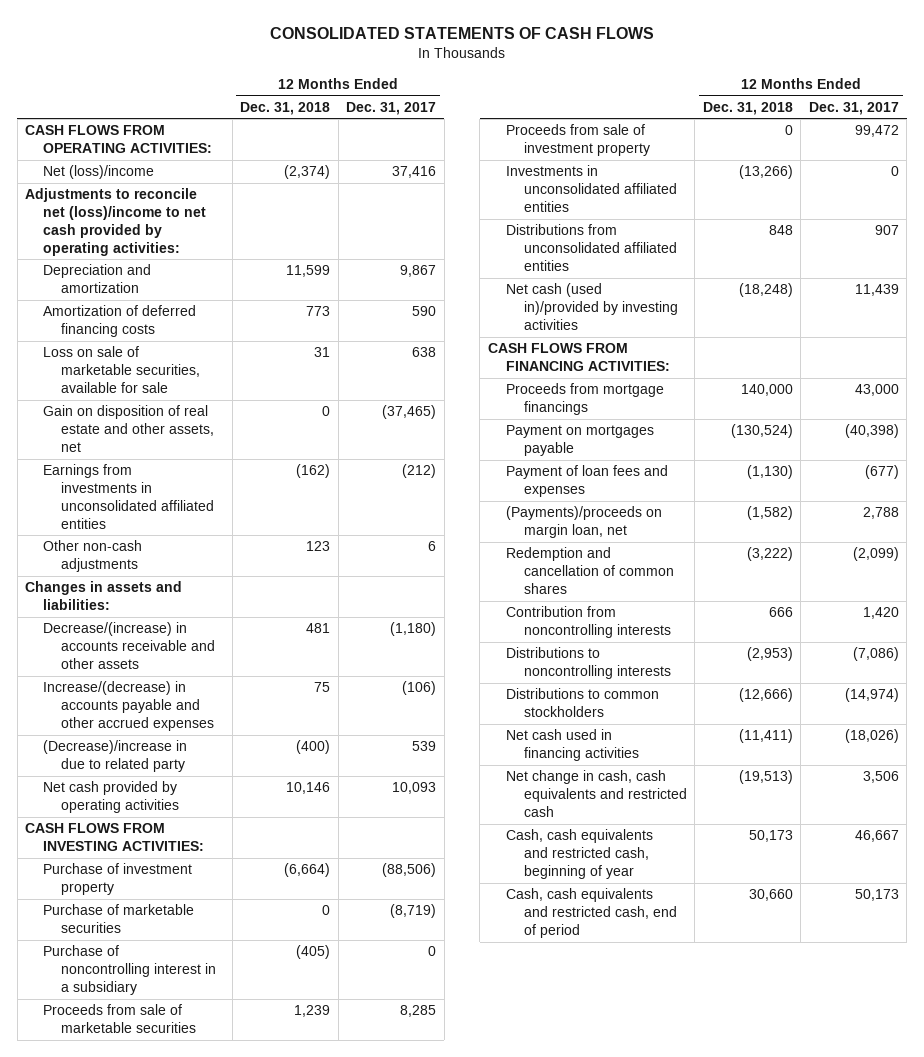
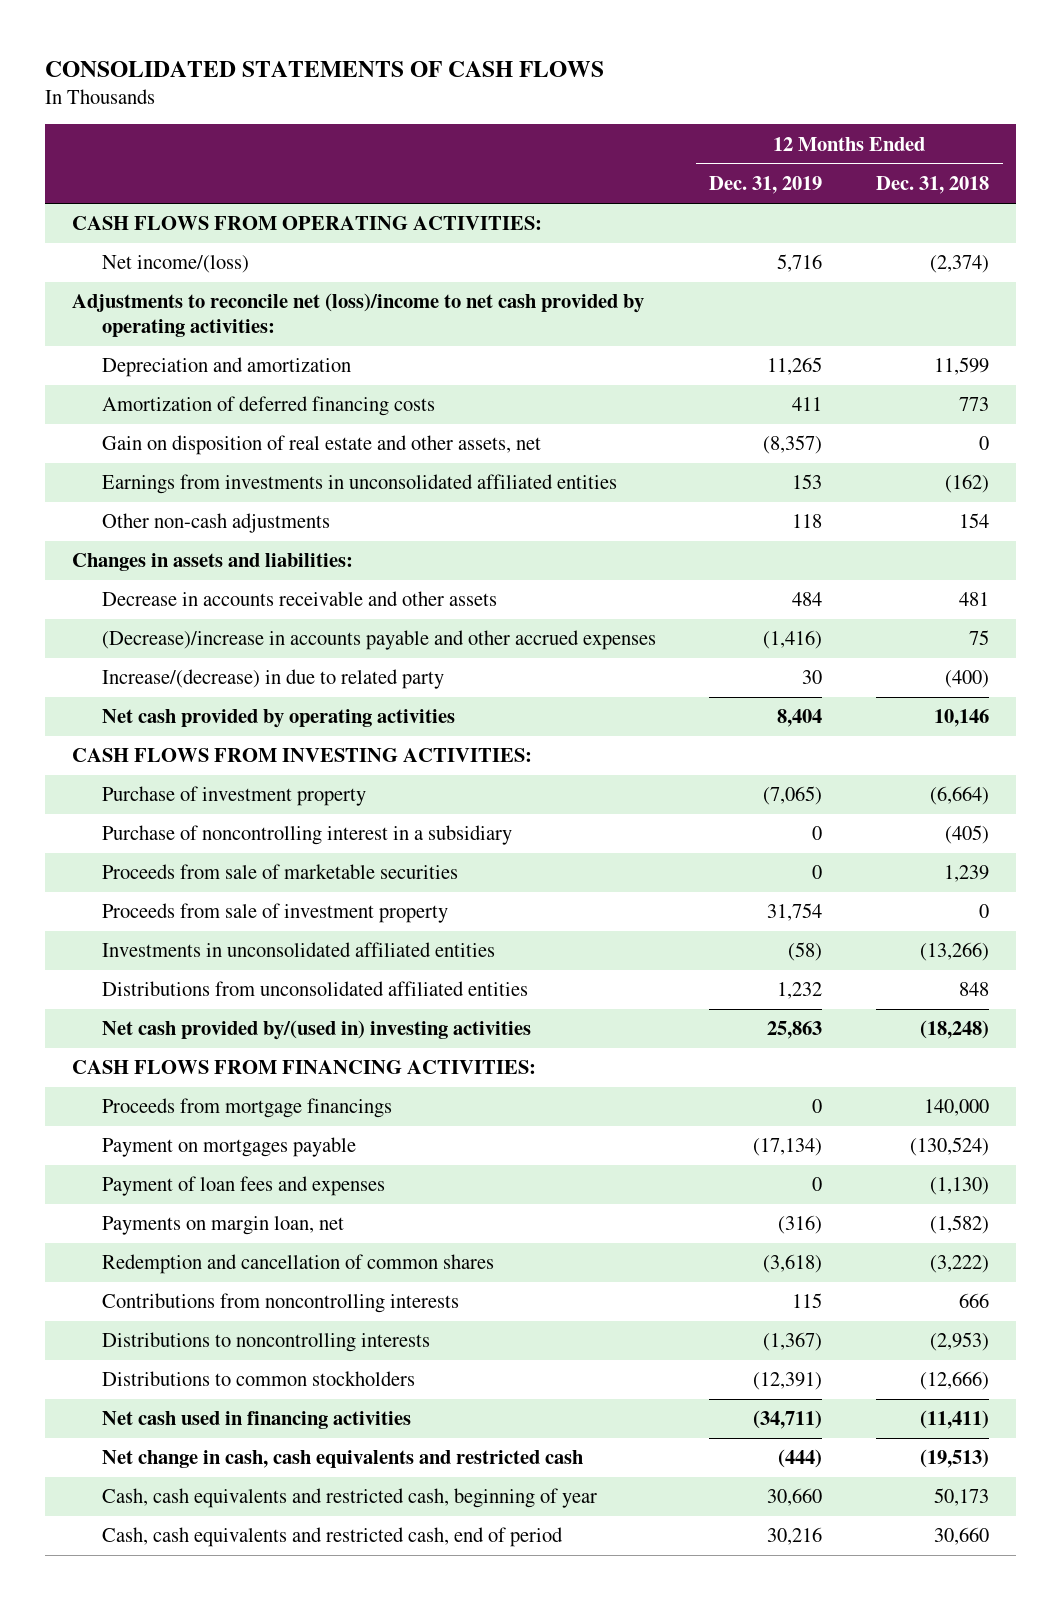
- | 12 Months Ended Dec. 31, 2018 | 12 Months Ended Dec. 31, 2017
+ | 12 Months Ended Dec. 31, 2019 | 12 Months Ended Dec. 31, 2018
- Net (loss)/income | (2,374) | 37,416
+ Net income/(loss) | 5,716 | (2,374)
- Loss on sale of marketable securities, available for sale | 31 | 638
- Other non-cash adjustments | 123 | 6
+ Other non-cash adjustments | 118 | 154
- Decrease/(increase) in accounts receivable and other assets | 481 | (1,180)
- Increase/(decrease) in accounts payable and other accrued expenses | 75 | (106)
- (Decrease)/increase in due to related party | (400) | 539
+ Decrease in accounts receivable and other assets | 484 | 481
+ (Decrease)/increase in accounts payable and other accrued expenses | (1,416) | 75
+ Increase/(decrease) in due to related party | 30 | (400)
- Purchase of marketable securities | 0 | (8,719)
- Net cash (used in)/provided by investing activities | (18,248) | 11,439
+ Net cash provided by/(used in) investing activities | 25,863 | (18,248)
- (Payments)/proceeds on margin loan, net | (1,582) | 2,788
+ Payments on margin loan, net | (316) | (1,582)
- Contribution from noncontrolling interests | 666 | 1,420
+ Contributions from noncontrolling interests | 115 | 666

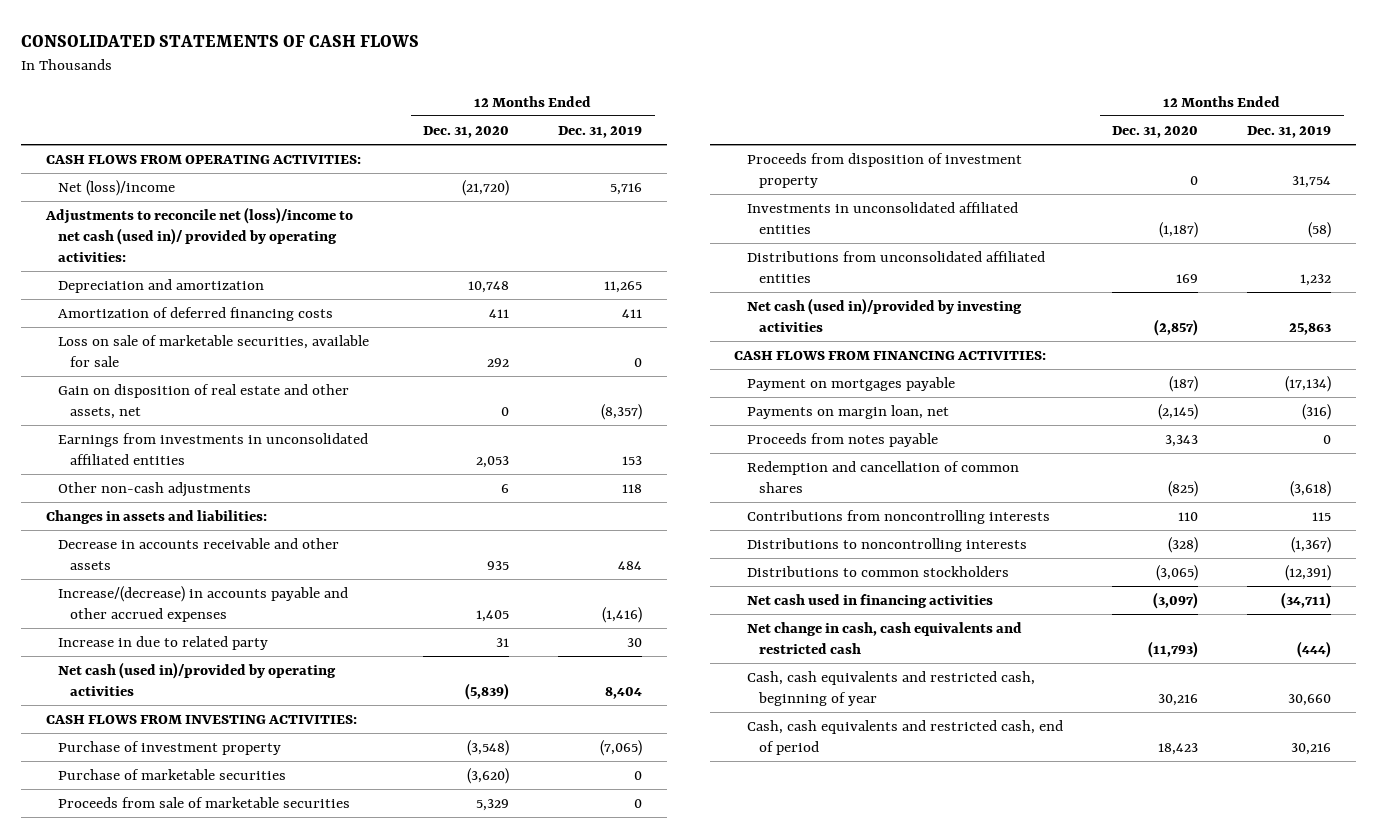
- | 12 Months Ended Dec. 31, 2019 | 12 Months Ended Dec. 31, 2018
+ | 12 Months Ended Dec. 31, 2020 | 12 Months Ended Dec. 31, 2019
- Net income/(loss) | 5,716 | (2,374)
- Adjustments to reconcile net (loss)/income to net cash provided by operating activities:
+ Net (loss)/income | (21,720) | 5,716
+ Adjustments to reconcile net (loss)/income to net cash (used in)/ provided by operating activities:
+ Loss on sale of marketable securities, available for sale | 292 | 0
- (Decrease)/increase in accounts payable and other accrued expenses | (1,416) | 75
- Increase/(decrease) in due to related party | 30 | (400)
- Net cash provided by operating activities | 8,404 | 10,146
+ Increase/(decrease) in accounts payable and other accrued expenses | 1,405 | (1,416)
+ Increase in due to related party | 31 | 30
+ Net cash (used in)/provided by operating activities | (5,839) | 8,404
- Purchase of noncontrolling interest in a subsidiary | 0 | (405)
+ Purchase of marketable securities | (3,620) | 0
- Proceeds from sale of investment property | 31,754 | 0
+ Proceeds from disposition of investment property | 0 | 31,754
- Net cash provided by/(used in) investing activities | 25,863 | (18,248)
+ Net cash (used in)/provided by investing activities | (2,857) | 25,863
- Proceeds from mortgage financings | 0 | 140,000
- Payment of loan fees and expenses | 0 | (1,130)
+ Proceeds from notes payable | 3,343 | 0

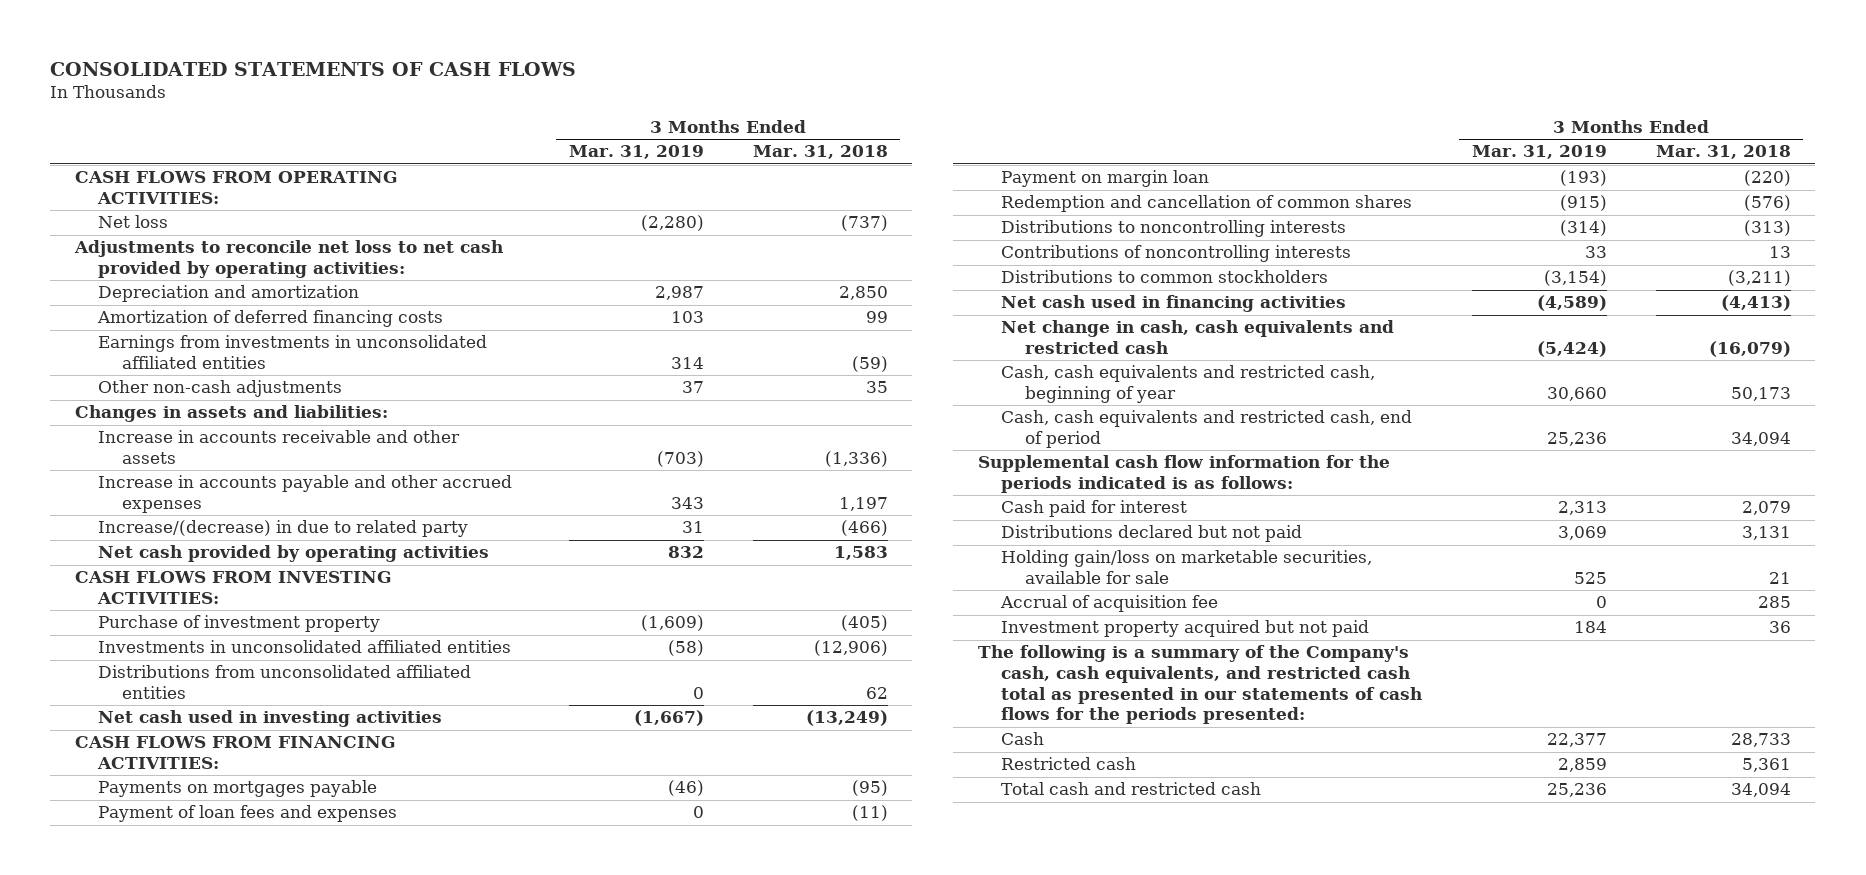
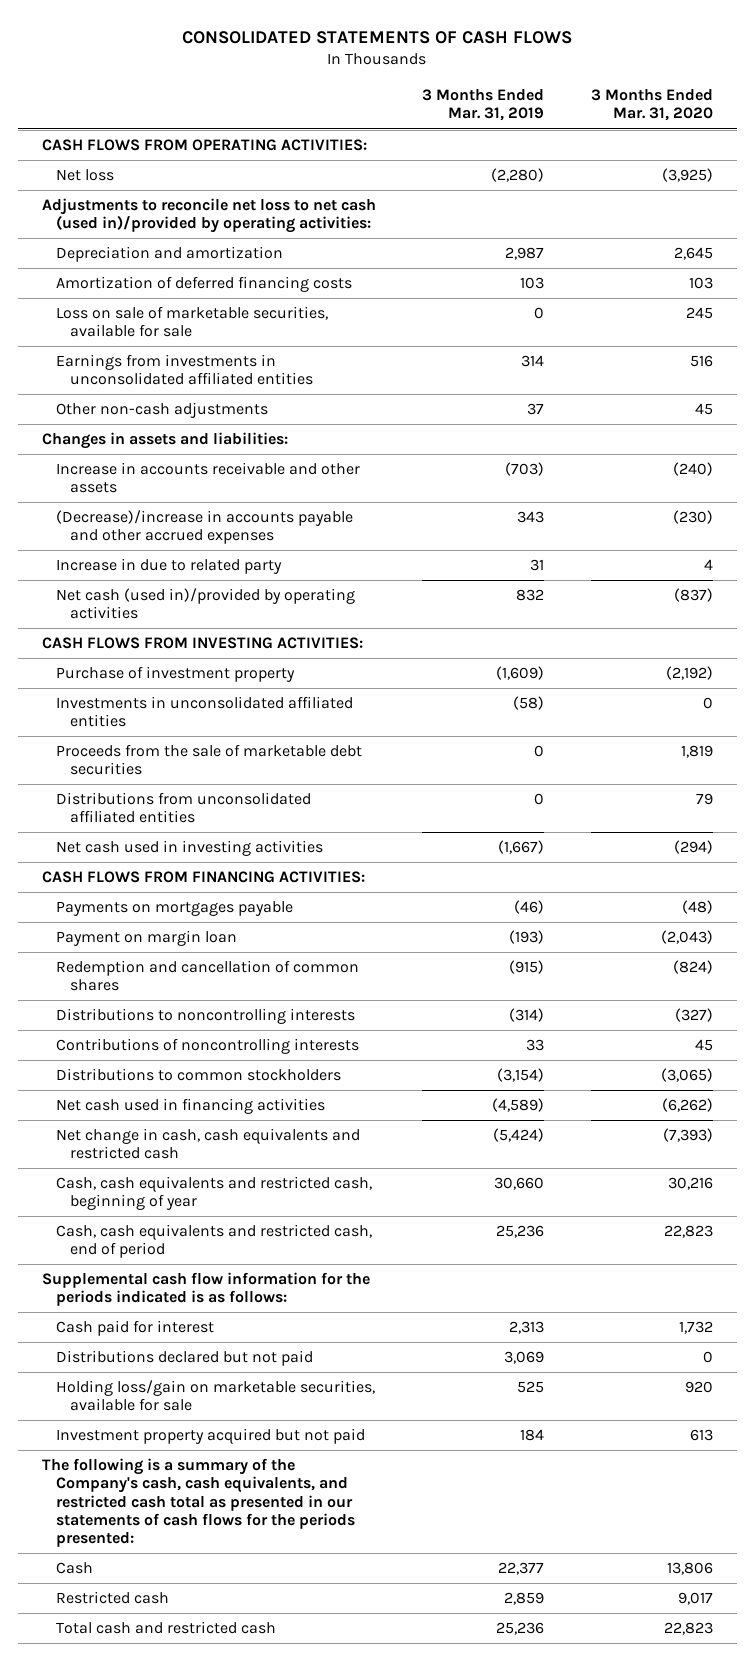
- | 3 Months Ended Mar. 31, 2019 | 3 Months Ended Mar. 31, 2018
+ | 3 Months Ended Mar. 31, 2019 | 3 Months Ended Mar. 31, 2020
- Adjustments to reconcile net loss to net cash provided by operating activities:
+ Adjustments to reconcile net loss to net cash (used in)/provided by operating activities:
+ Loss on sale of marketable securities, available for sale | 0 | 245
- Increase in accounts payable and other accrued expenses | 343 | 1,197
- Increase/(decrease) in due to related party | 31 | (466)
- Net cash provided by operating activities | 832 | 1,583
+ (Decrease)/increase in accounts payable and other accrued expenses | 343 | (230)
+ Increase in due to related party | 31 | 4
+ Net cash (used in)/provided by operating activities | 832 | (837)
+ Proceeds from the sale of marketable debt securities | 0 | 1,819
- Payment of loan fees and expenses | 0 | (11)
- Holding gain/loss on marketable securities, available for sale | 525 | 21
- Accrual of acquisition fee | 0 | 285
+ Holding loss/gain on marketable securities, available for sale | 525 | 920

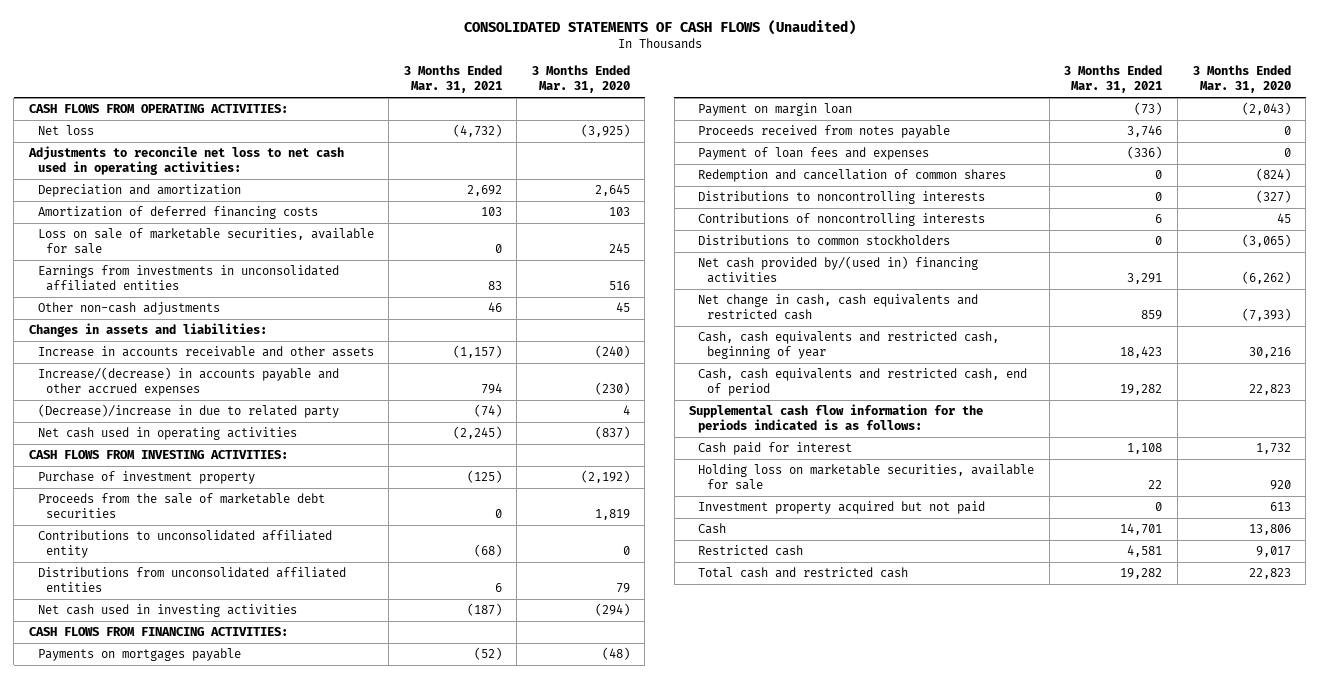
- CONSOLIDATED STATEMENTS OF CASH FLOWS
+ CONSOLIDATED STATEMENTS OF CASH FLOWS (Unaudited)
- | 3 Months Ended Mar. 31, 2019 | 3 Months Ended Mar. 31, 2020
+ | 3 Months Ended Mar. 31, 2021 | 3 Months Ended Mar. 31, 2020
- Adjustments to reconcile net loss to net cash (used in)/provided by operating activities:
+ Adjustments to reconcile net loss to net cash used in operating activities:
- (Decrease)/increase in accounts payable and other accrued expenses | 343 | (230)
- Increase in due to related party | 31 | 4
- Net cash (used in)/provided by operating activities | 832 | (837)
+ Increase/(decrease) in accounts payable and other accrued expenses | 794 | (230)
+ (Decrease)/increase in due to related party | (74) | 4
+ Net cash used in operating activities | (2,245) | (837)
- Investments in unconsolidated affiliated entities | (58) | 0
+ Contributions to unconsolidated affiliated entity | (68) | 0
+ Proceeds received from notes payable | 3,746 | 0
+ Payment of loan fees and expenses | (336) | 0
- Net cash used in financing activities | (4,589) | (6,262)
+ Net cash provided by/(used in) financing activities | 3,291 | (6,262)
- Distributions declared but not paid | 3,069 | 0
- Holding loss/gain on marketable securities, available for sale | 525 | 920
+ Holding loss on marketable securities, available for sale | 22 | 920
- The following is a summary of the Company's cash, cash equivalents, and restricted cash total as presented in our statements of cash flows for the periods presented:

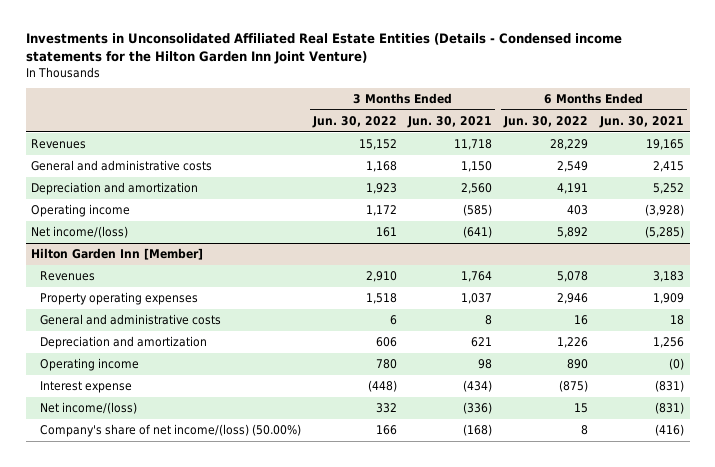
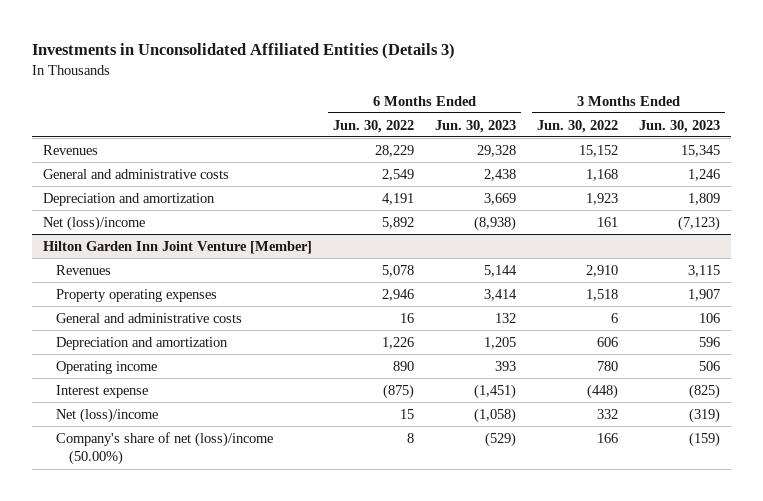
- Investments in Unconsolidated Affiliated Real Estate Entities (Details - Condensed income statements for the Hilton Garden Inn Joint Venture)
+ Investments in Unconsolidated Affiliated Entities (Details 3)
- | 3 Months Ended Jun. 30, 2022 | 3 Months Ended Jun. 30, 2021 | 6 Months Ended Jun. 30, 2022 | 6 Months Ended Jun. 30, 2021
+ | 6 Months Ended Jun. 30, 2022 | 6 Months Ended Jun. 30, 2023 | 3 Months Ended Jun. 30, 2022 | 3 Months Ended Jun. 30, 2023
- Operating income | 1,172 | (585) | 403 | (3,928)
- Net income/(loss) | 161 | (641) | 5,892 | (5,285)
- Hilton Garden Inn [Member]
+ Net (loss)/income | 5,892 | (8,938) | 161 | (7,123)
+ Hilton Garden Inn Joint Venture [Member]
- Net income/(loss) | 332 | (336) | 15 | (831)
- Company's share of net income/(loss) (50.00%) | 166 | (168) | 8 | (416)
+ Net (loss)/income | 15 | (1,058) | 332 | (319)
+ Company's share of net (loss)/income (50.00%) | 8 | (529) | 166 | (159)

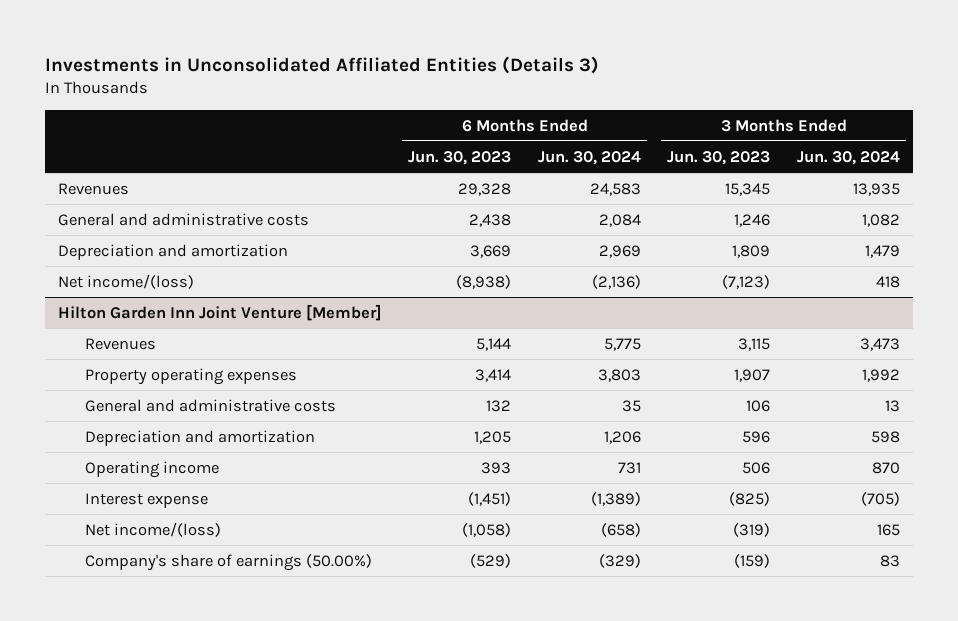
- | 6 Months Ended Jun. 30, 2022 | 6 Months Ended Jun. 30, 2023 | 3 Months Ended Jun. 30, 2022 | 3 Months Ended Jun. 30, 2023
+ | 6 Months Ended Jun. 30, 2023 | 6 Months Ended Jun. 30, 2024 | 3 Months Ended Jun. 30, 2023 | 3 Months Ended Jun. 30, 2024
- Net (loss)/income | 5,892 | (8,938) | 161 | (7,123)
+ Net income/(loss) | (8,938) | (2,136) | (7,123) | 418
@ Hilton Garden Inn Joint Venture [Member]
- Net (loss)/income | 15 | (1,058) | 332 | (319)
- Company's share of net (loss)/income (50.00%) | 8 | (529) | 166 | (159)
+ Net income/(loss) | (1,058) | (658) | (319) | 165
+ Company's share of earnings (50.00%) | (529) | (329) | (159) | 83

